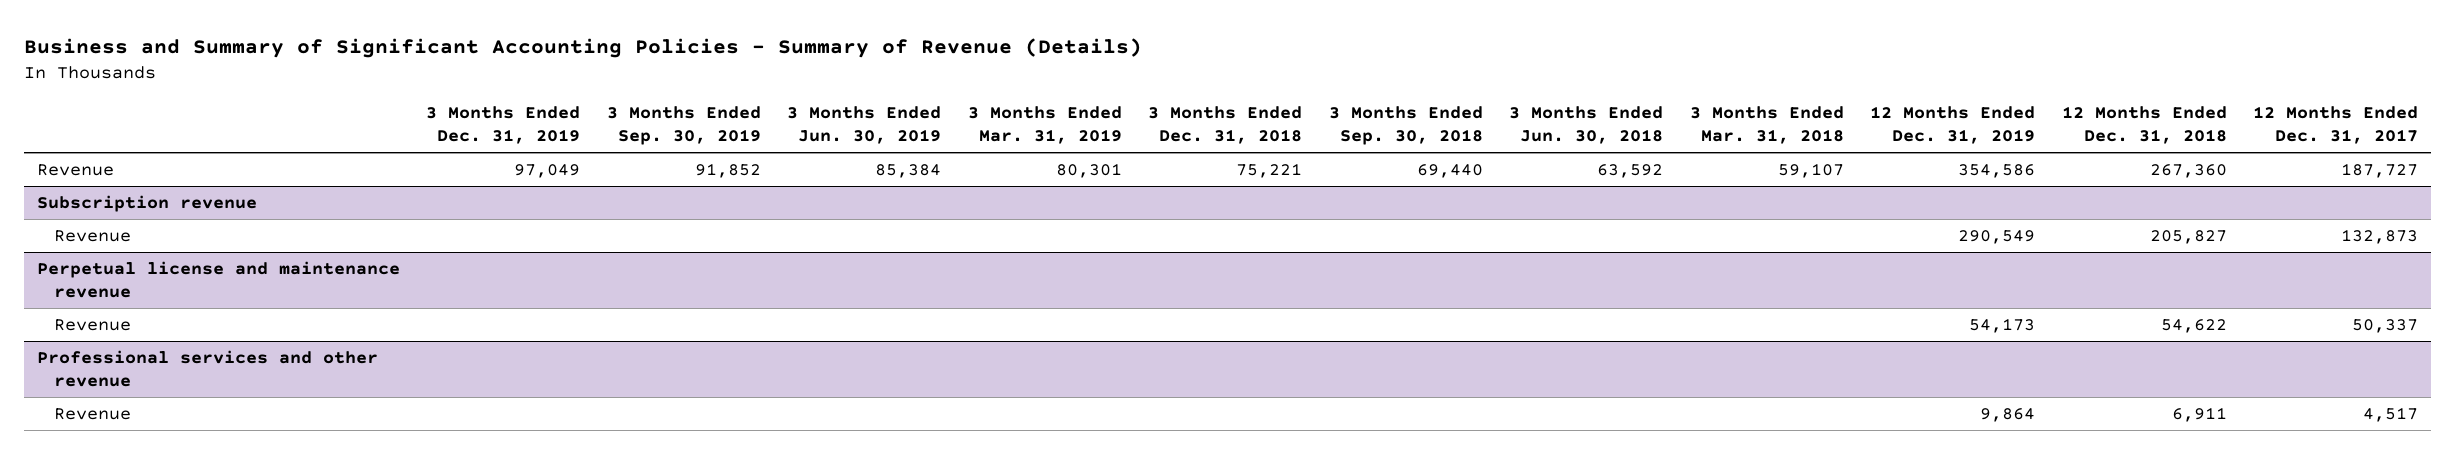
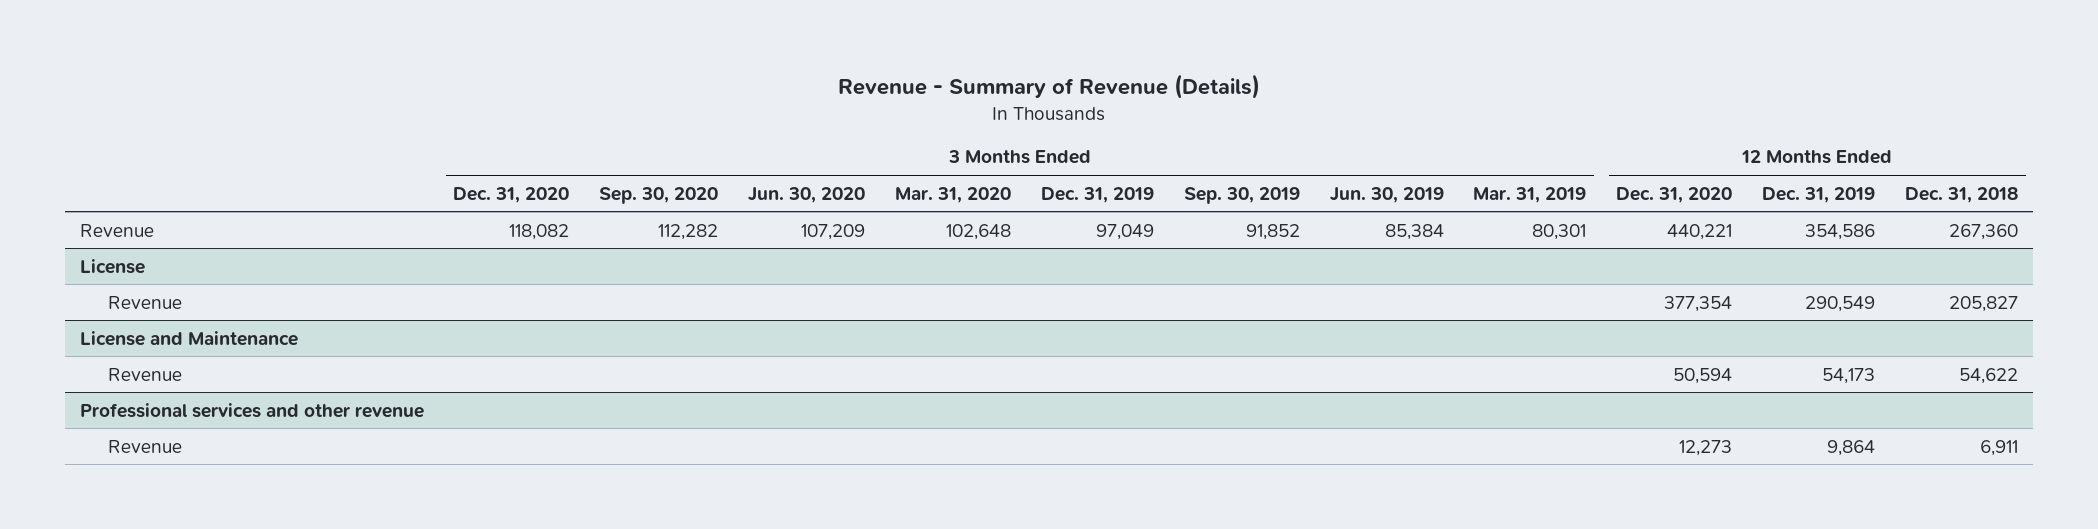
- Business and Summary of Significant Accounting Policies - Summary of Revenue (Details)
+ Revenue - Summary of Revenue (Details)
- | 3 Months Ended Dec. 31, 2019 | 3 Months Ended Sep. 30, 2019 | 3 Months Ended Jun. 30, 2019 | 3 Months Ended Mar. 31, 2019 | 3 Months Ended Dec. 31, 2018 | 3 Months Ended Sep. 30, 2018 | 3 Months Ended Jun. 30, 2018 | 3 Months Ended Mar. 31, 2018 | 12 Months Ended Dec. 31, 2019 | 12 Months Ended Dec. 31, 2018 | 12 Months Ended Dec. 31, 2017
+ | 3 Months Ended Dec. 31, 2020 | 3 Months Ended Sep. 30, 2020 | 3 Months Ended Jun. 30, 2020 | 3 Months Ended Mar. 31, 2020 | 3 Months Ended Dec. 31, 2019 | 3 Months Ended Sep. 30, 2019 | 3 Months Ended Jun. 30, 2019 | 3 Months Ended Mar. 31, 2019 | 12 Months Ended Dec. 31, 2020 | 12 Months Ended Dec. 31, 2019 | 12 Months Ended Dec. 31, 2018
- Subscription revenue
+ License
- Perpetual license and maintenance revenue
+ License and Maintenance

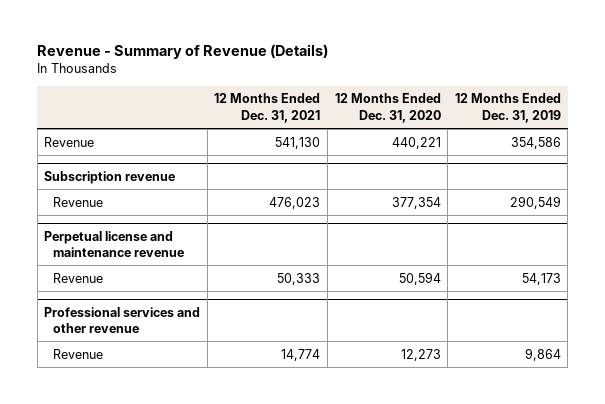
- | 3 Months Ended Dec. 31, 2020 | 3 Months Ended Sep. 30, 2020 | 3 Months Ended Jun. 30, 2020 | 3 Months Ended Mar. 31, 2020 | 3 Months Ended Dec. 31, 2019 | 3 Months Ended Sep. 30, 2019 | 3 Months Ended Jun. 30, 2019 | 3 Months Ended Mar. 31, 2019 | 12 Months Ended Dec. 31, 2020 | 12 Months Ended Dec. 31, 2019 | 12 Months Ended Dec. 31, 2018
+ | 12 Months Ended Dec. 31, 2021 | 12 Months Ended Dec. 31, 2020 | 12 Months Ended Dec. 31, 2019
- License
+ Subscription revenue
- License and Maintenance
+ Perpetual license and maintenance revenue

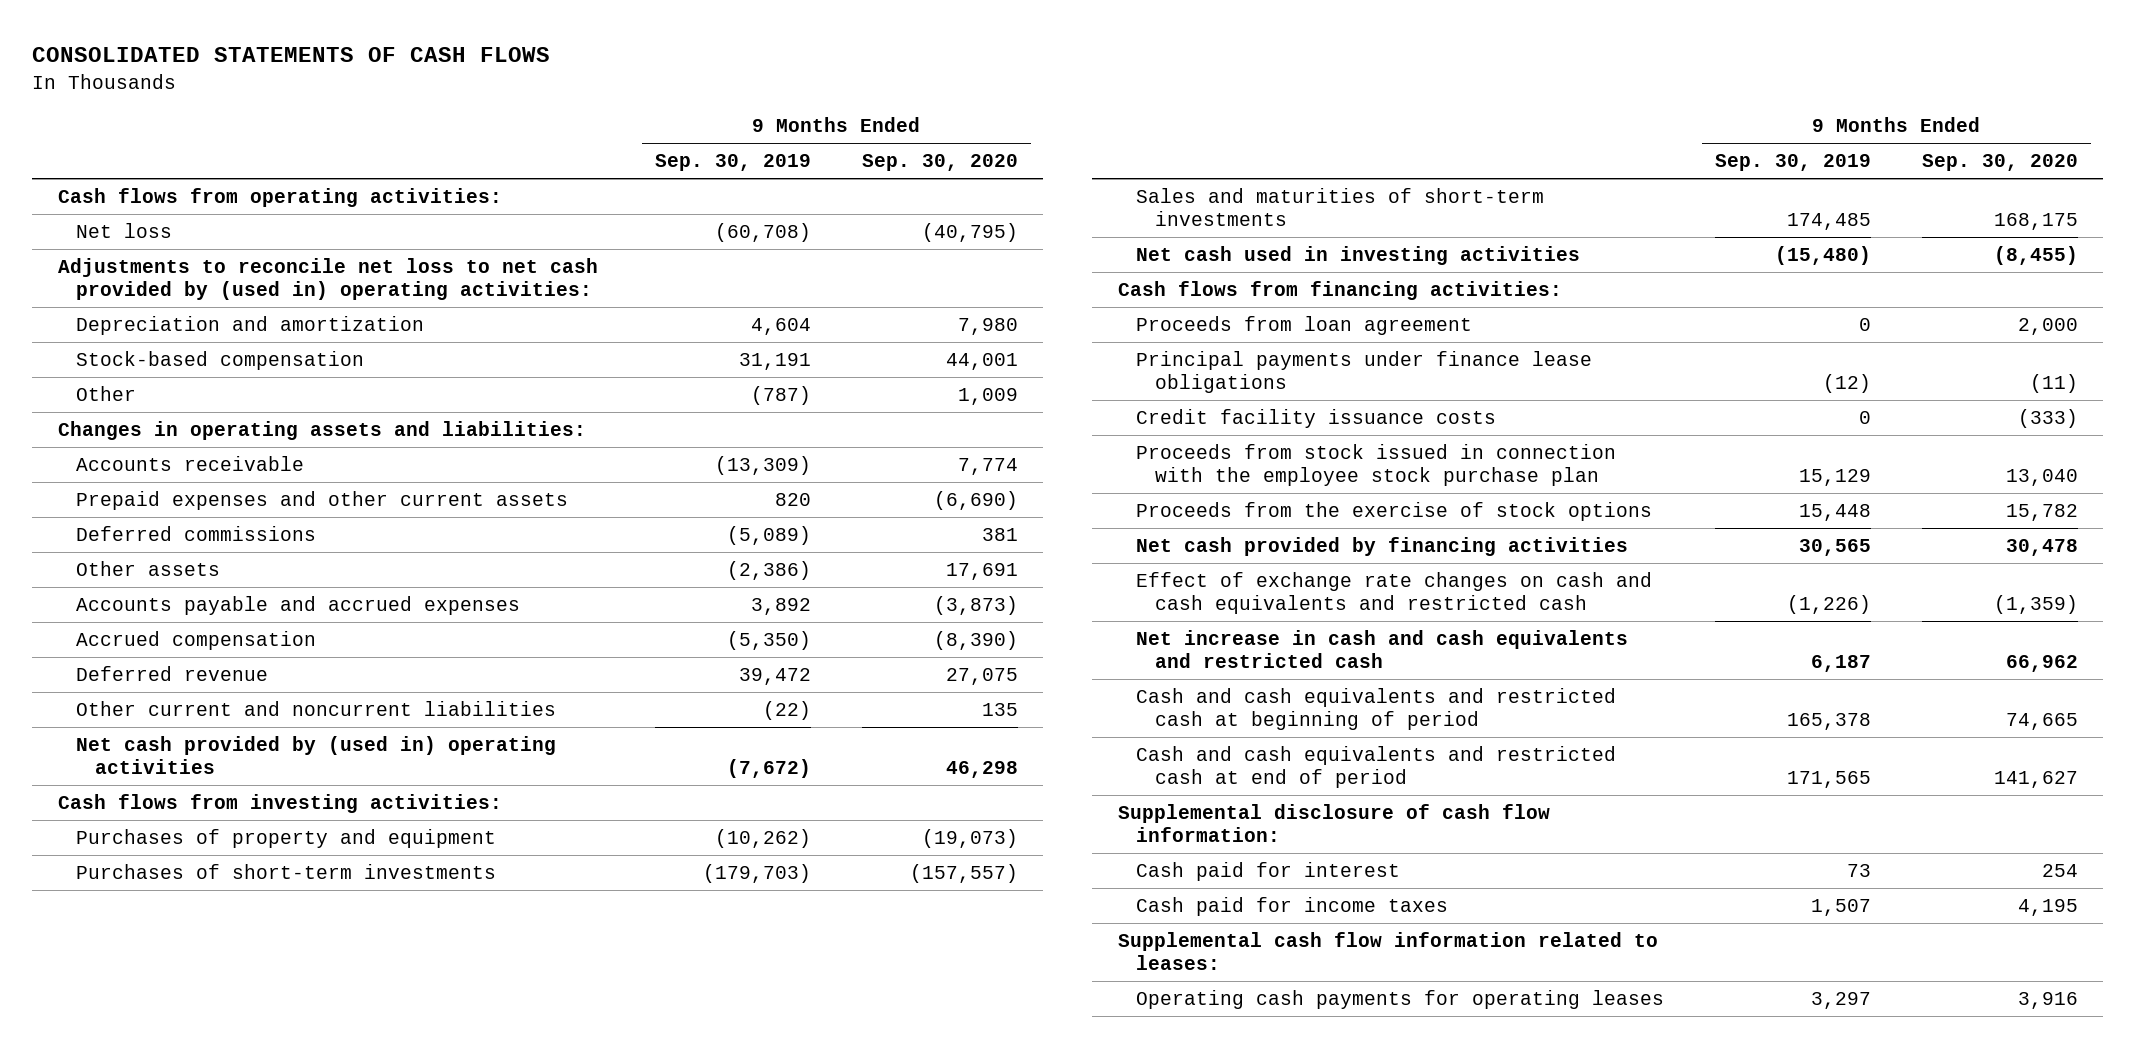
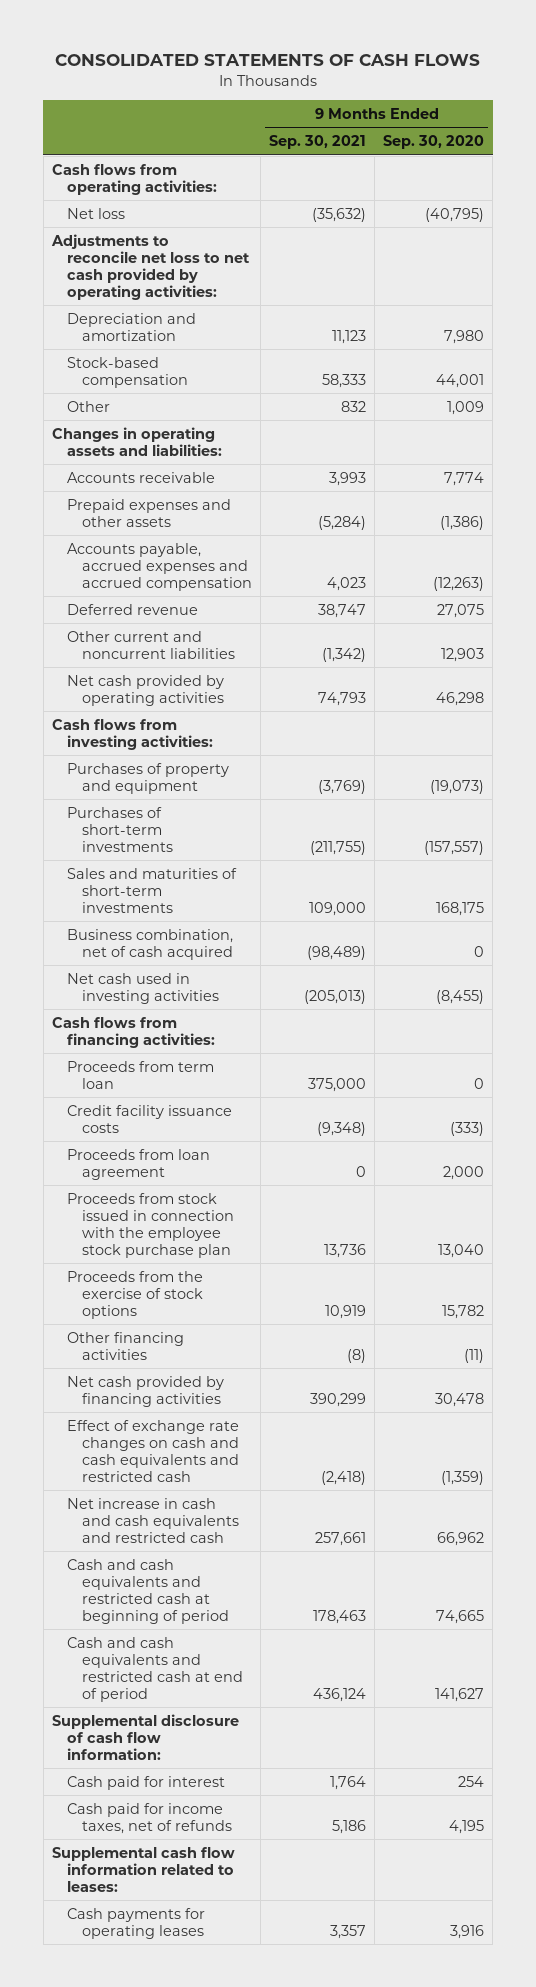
- | 9 Months Ended Sep. 30, 2019 | 9 Months Ended Sep. 30, 2020
+ | 9 Months Ended Sep. 30, 2021 | 9 Months Ended Sep. 30, 2020
- Adjustments to reconcile net loss to net cash provided by (used in) operating activities:
+ Adjustments to reconcile net loss to net cash provided by operating activities:
- Prepaid expenses and other current assets | 820 | (6,690)
- Deferred commissions | (5,089) | 381
- Other assets | (2,386) | 17,691
- Accounts payable and accrued expenses | 3,892 | (3,873)
- Accrued compensation | (5,350) | (8,390)
+ Prepaid expenses and other assets | (5,284) | (1,386)
+ Accounts payable, accrued expenses and accrued compensation | 4,023 | (12,263)
- Other current and noncurrent liabilities | (22) | 135
- Net cash provided by (used in) operating activities | (7,672) | 46,298
+ Other current and noncurrent liabilities | (1,342) | 12,903
+ Net cash provided by operating activities | 74,793 | 46,298
+ Business combination, net of cash acquired | (98,489) | 0
- Principal payments under finance lease obligations | (12) | (11)
+ Proceeds from term loan | 375,000 | 0
moved down: Proceeds from loan agreement | 0 | 2,000
+ Other financing activities | (8) | (11)
- Cash paid for income taxes | 1,507 | 4,195
+ Cash paid for income taxes, net of refunds | 5,186 | 4,195
- Operating cash payments for operating leases | 3,297 | 3,916
+ Cash payments for operating leases | 3,357 | 3,916

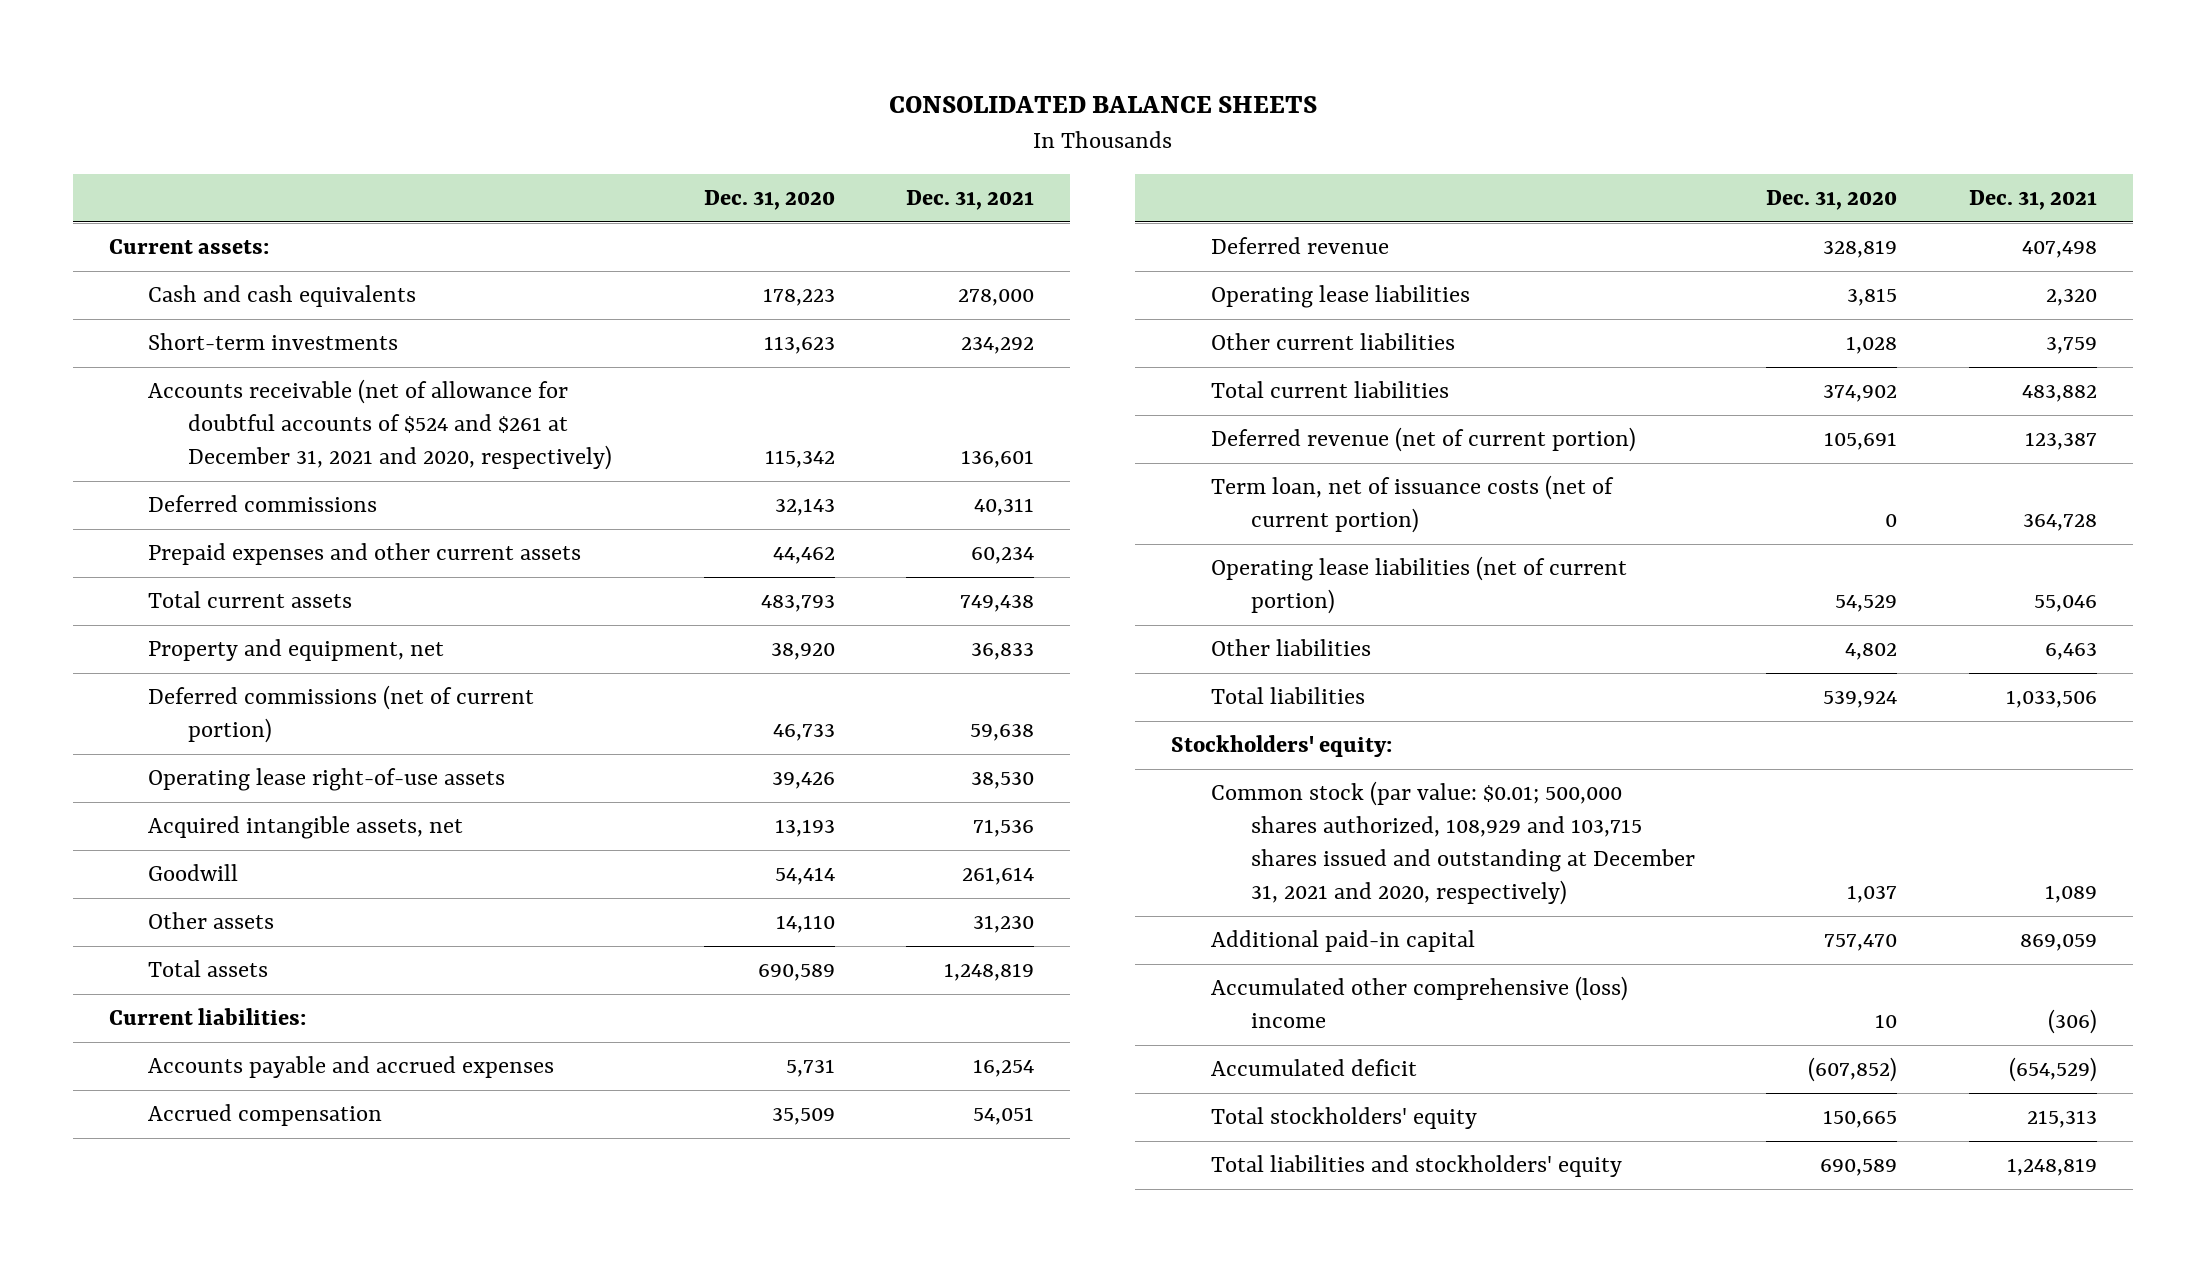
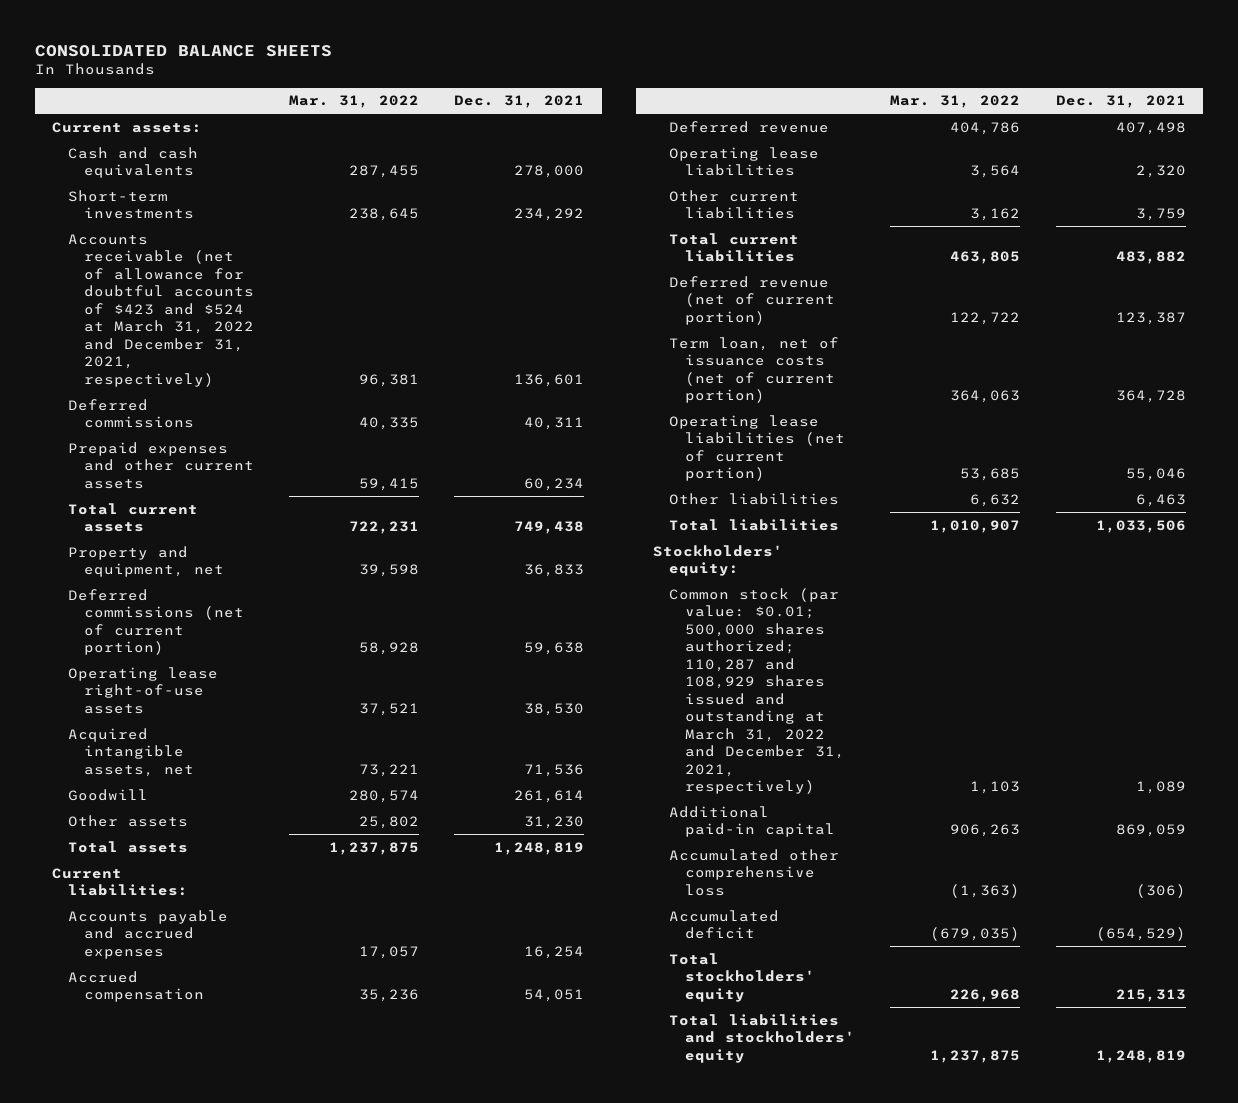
- | Dec. 31, 2020 | Dec. 31, 2021
+ | Mar. 31, 2022 | Dec. 31, 2021
- Accounts receivable (net of allowance for doubtful accounts of $524 and $261 at December 31, 2021 and 2020, respectively) | 115,342 | 136,601
+ Accounts receivable (net of allowance for doubtful accounts of $423 and $524 at March 31, 2022 and December 31, 2021, respectively) | 96,381 | 136,601
- Common stock (par value: $0.01; 500,000 shares authorized, 108,929 and 103,715 shares issued and outstanding at December 31, 2021 and 2020, respectively) | 1,037 | 1,089
+ Common stock (par value: $0.01; 500,000 shares authorized; 110,287 and 108,929 shares issued and outstanding at March 31, 2022 and December 31, 2021, respectively) | 1,103 | 1,089
- Accumulated other comprehensive (loss) income | 10 | (306)
+ Accumulated other comprehensive loss | (1,363) | (306)

